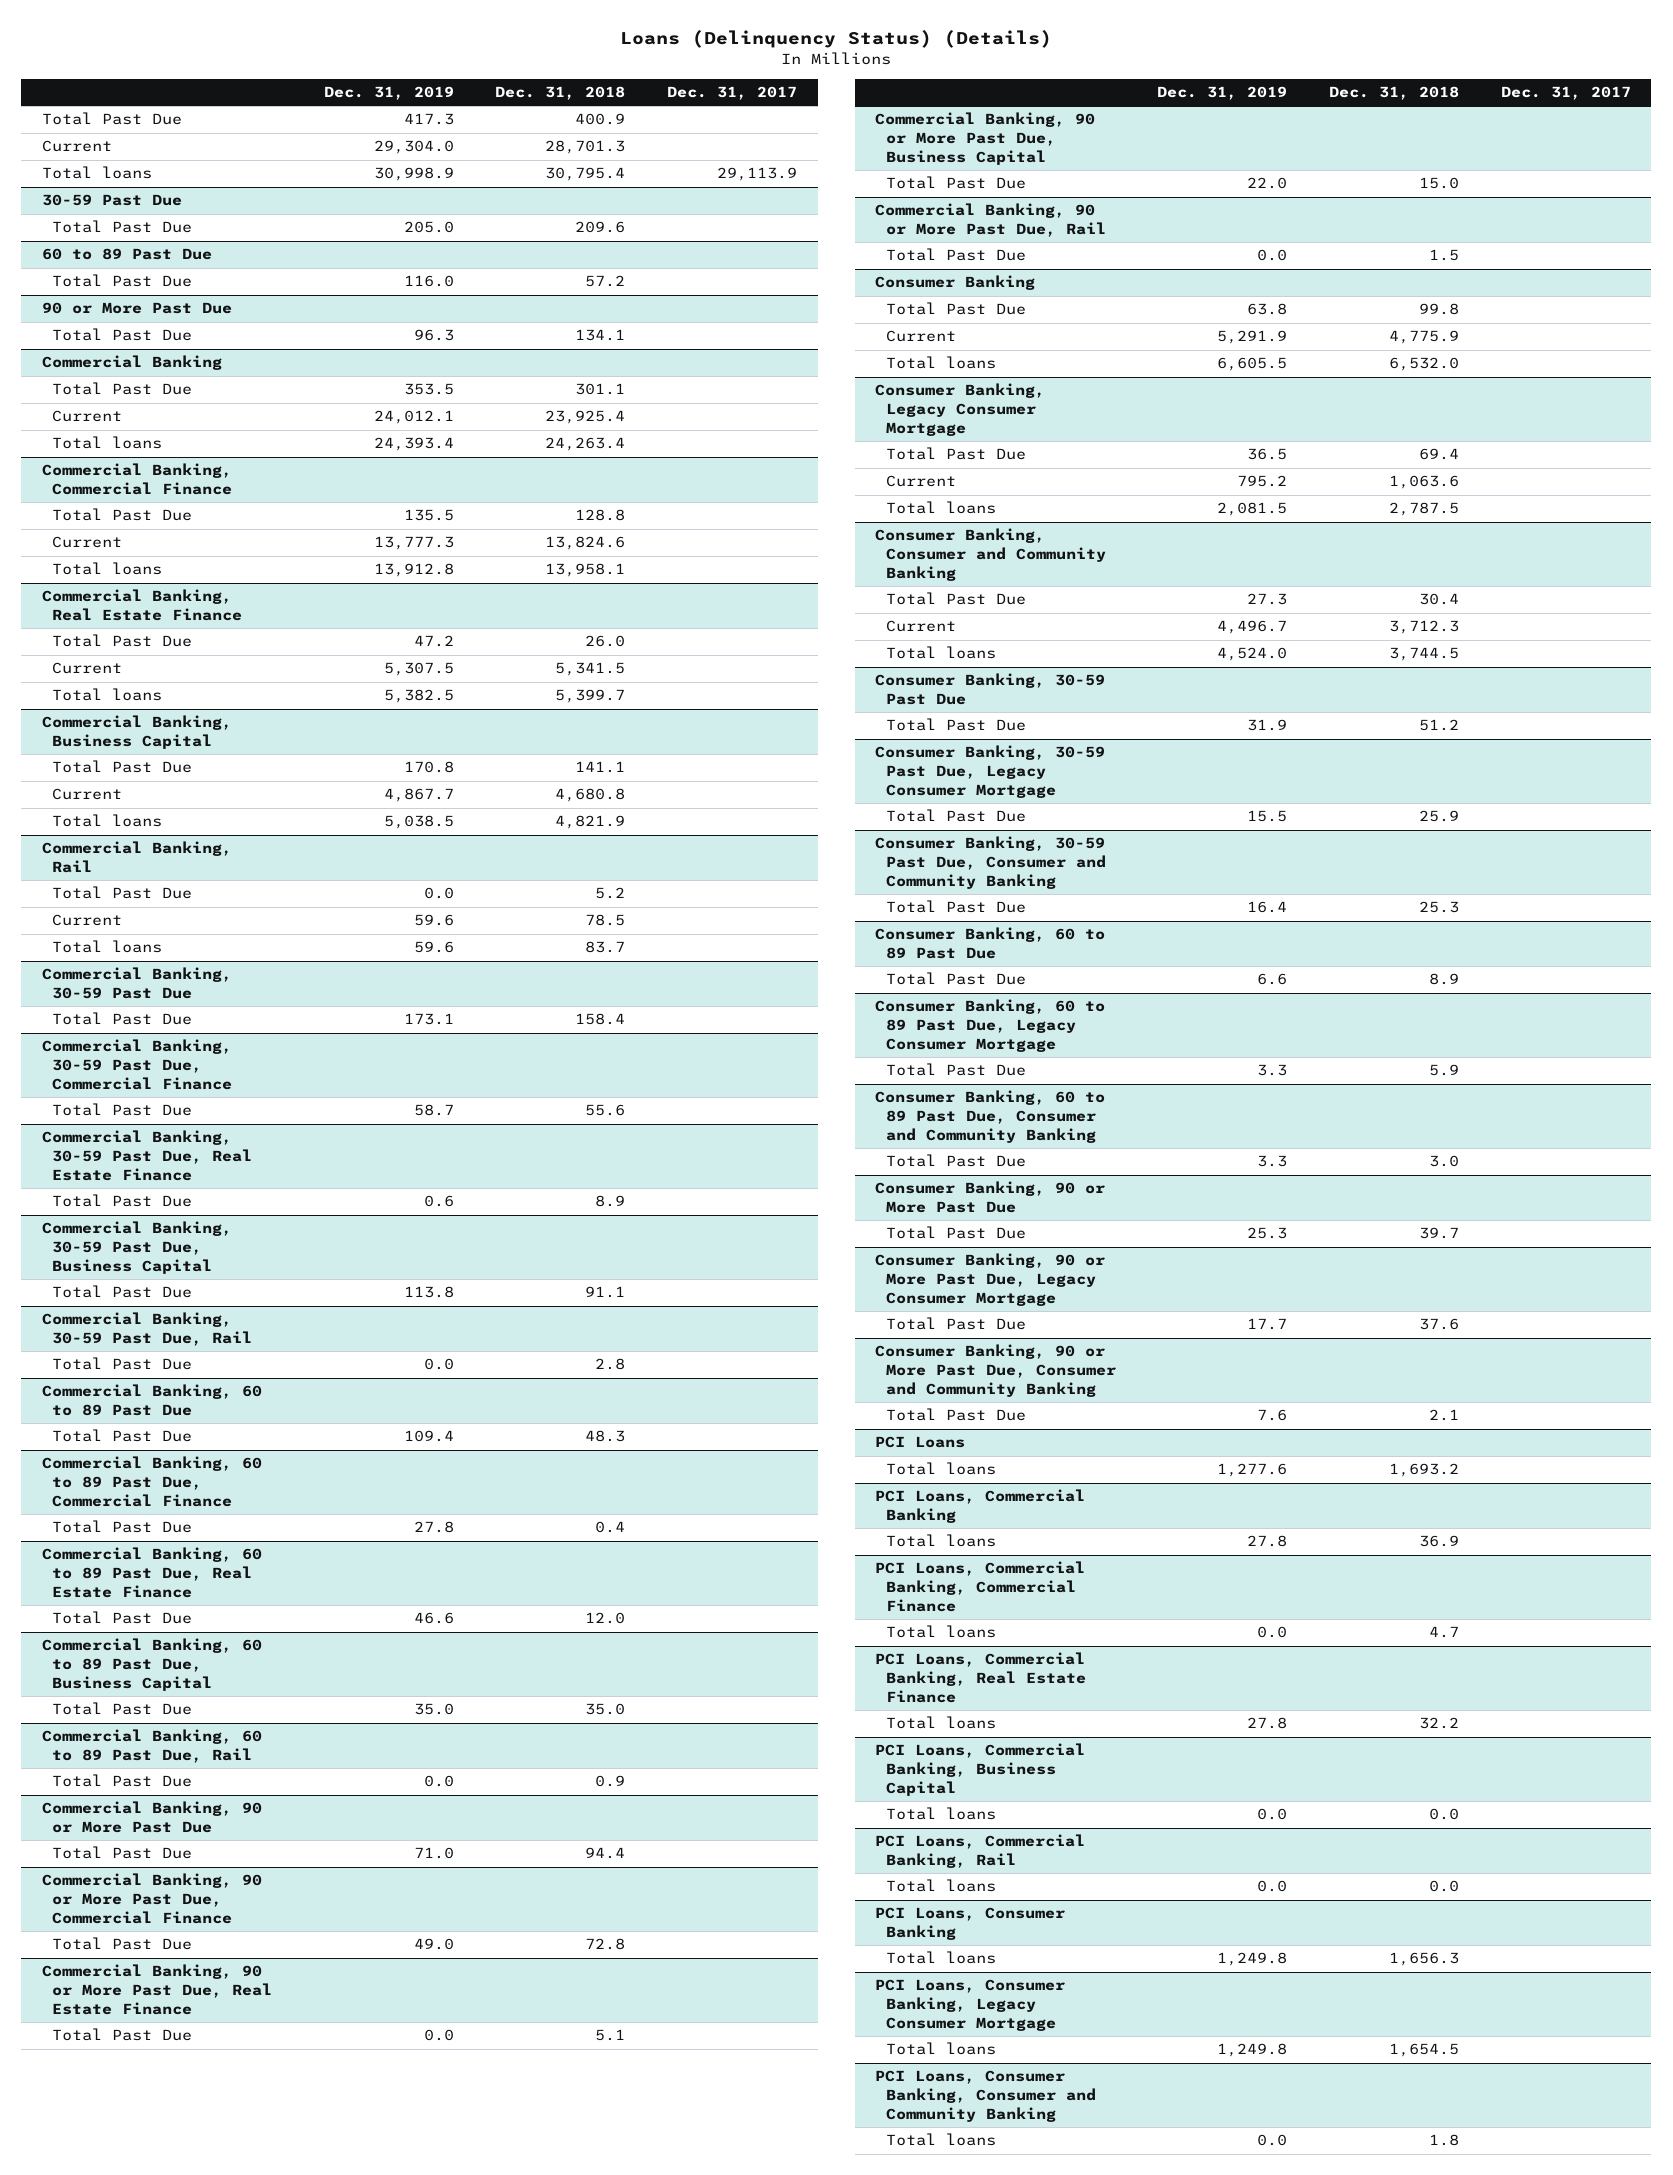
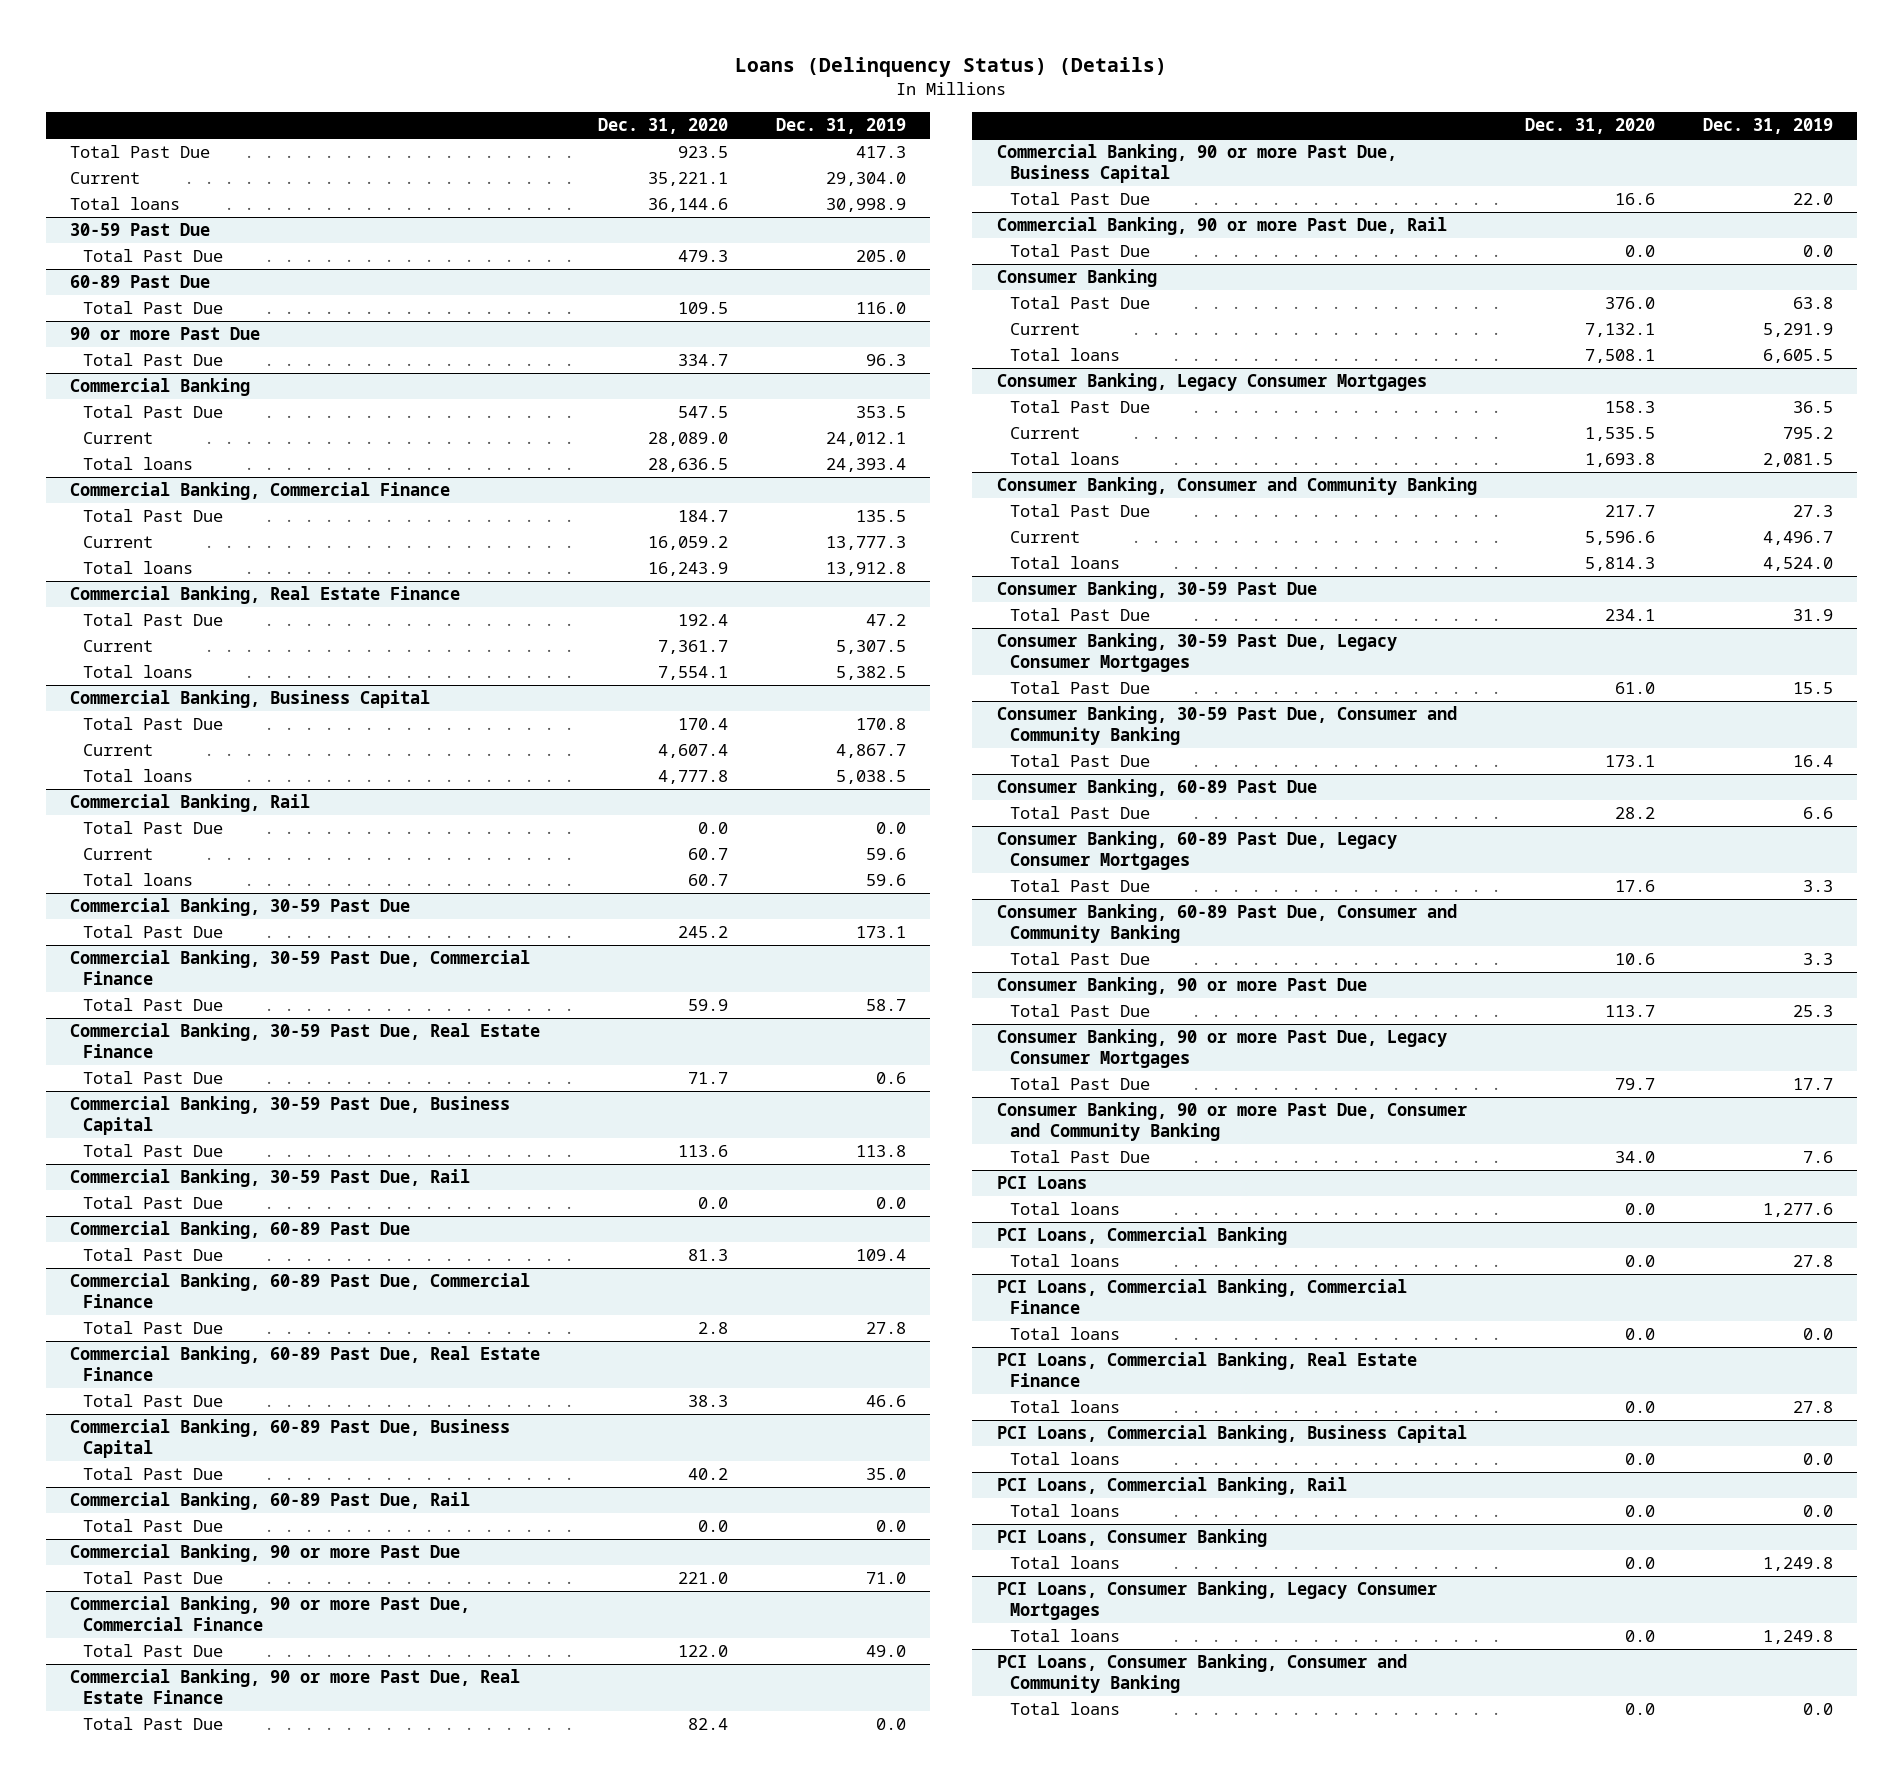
- | Dec. 31, 2019 | Dec. 31, 2018 | Dec. 31, 2017
+ | Dec. 31, 2020 | Dec. 31, 2019
- 60 to 89 Past Due
+ 60-89 Past Due
- 90 or More Past Due
+ 90 or more Past Due
- Commercial Banking, 60 to 89 Past Due
+ Commercial Banking, 60-89 Past Due
- Commercial Banking, 60 to 89 Past Due, Commercial Finance
+ Commercial Banking, 60-89 Past Due, Commercial Finance
- Commercial Banking, 60 to 89 Past Due, Real Estate Finance
+ Commercial Banking, 60-89 Past Due, Real Estate Finance
- Commercial Banking, 60 to 89 Past Due, Business Capital
+ Commercial Banking, 60-89 Past Due, Business Capital
- Commercial Banking, 60 to 89 Past Due, Rail
+ Commercial Banking, 60-89 Past Due, Rail
- Commercial Banking, 90 or More Past Due
+ Commercial Banking, 90 or more Past Due
- Commercial Banking, 90 or More Past Due, Commercial Finance
+ Commercial Banking, 90 or more Past Due, Commercial Finance
- Commercial Banking, 90 or More Past Due, Real Estate Finance
+ Commercial Banking, 90 or more Past Due, Real Estate Finance
- Commercial Banking, 90 or More Past Due, Business Capital
+ Commercial Banking, 90 or more Past Due, Business Capital
- Commercial Banking, 90 or More Past Due, Rail
+ Commercial Banking, 90 or more Past Due, Rail
- Consumer Banking, Legacy Consumer Mortgage
+ Consumer Banking, Legacy Consumer Mortgages
- Consumer Banking, 30-59 Past Due, Legacy Consumer Mortgage
+ Consumer Banking, 30-59 Past Due, Legacy Consumer Mortgages
- Consumer Banking, 60 to 89 Past Due
+ Consumer Banking, 60-89 Past Due
- Consumer Banking, 60 to 89 Past Due, Legacy Consumer Mortgage
+ Consumer Banking, 60-89 Past Due, Legacy Consumer Mortgages
- Consumer Banking, 60 to 89 Past Due, Consumer and Community Banking
+ Consumer Banking, 60-89 Past Due, Consumer and Community Banking
- Consumer Banking, 90 or More Past Due
+ Consumer Banking, 90 or more Past Due
- Consumer Banking, 90 or More Past Due, Legacy Consumer Mortgage
+ Consumer Banking, 90 or more Past Due, Legacy Consumer Mortgages
- Consumer Banking, 90 or More Past Due, Consumer and Community Banking
+ Consumer Banking, 90 or more Past Due, Consumer and Community Banking
- PCI Loans, Consumer Banking, Legacy Consumer Mortgage
+ PCI Loans, Consumer Banking, Legacy Consumer Mortgages

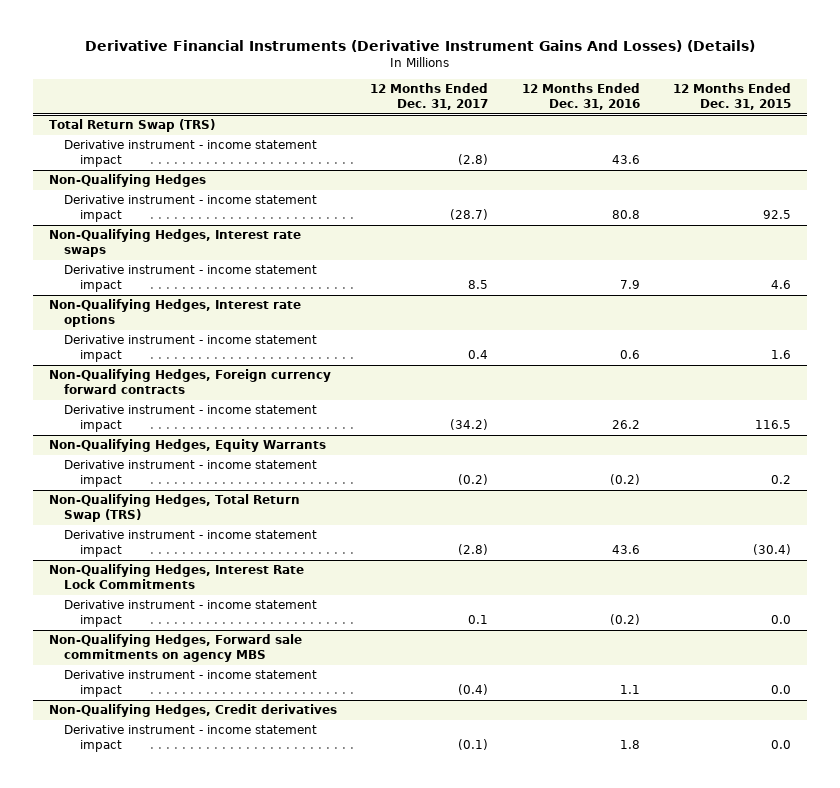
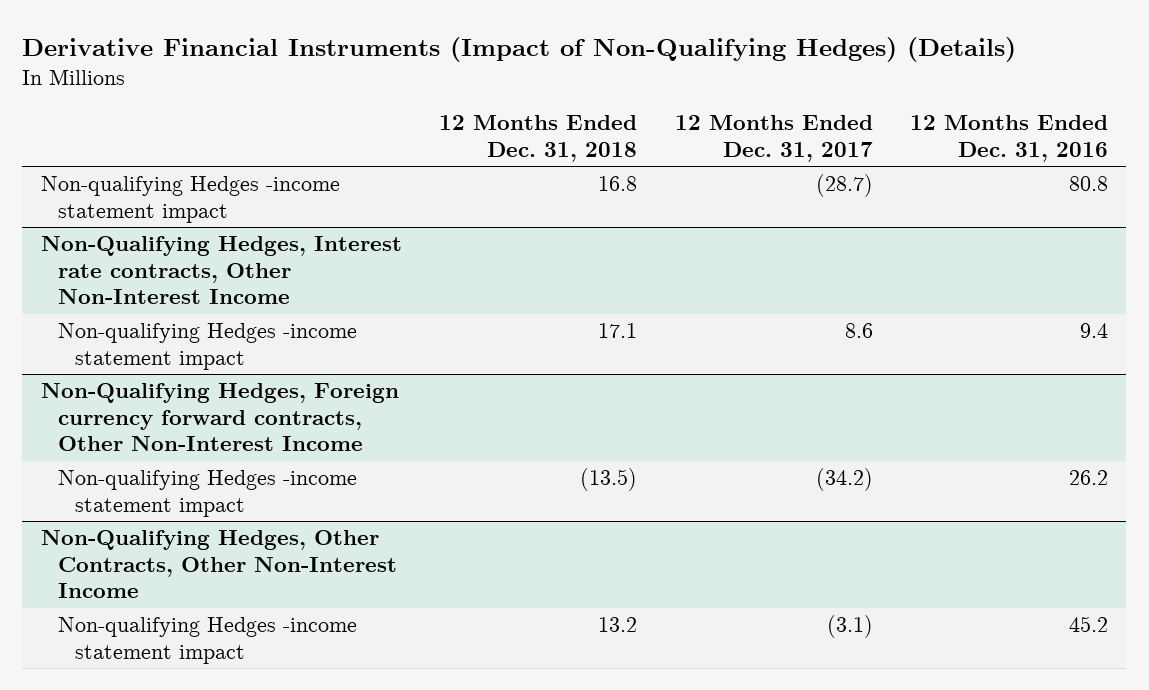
- Derivative Financial Instruments (Derivative Instrument Gains And Losses) (Details)
+ Derivative Financial Instruments (Impact of Non-Qualifying Hedges) (Details)
- | 12 Months Ended Dec. 31, 2017 | 12 Months Ended Dec. 31, 2016 | 12 Months Ended Dec. 31, 2015
+ | 12 Months Ended Dec. 31, 2018 | 12 Months Ended Dec. 31, 2017 | 12 Months Ended Dec. 31, 2016
- Total Return Swap (TRS)
- Derivative instrument - income statement impact | (2.8) | 43.6 |
- Non-Qualifying Hedges
- Derivative instrument - income statement impact | (28.7) | 80.8 | 92.5
- Non-Qualifying Hedges, Interest rate swaps
- Derivative instrument - income statement impact | 8.5 | 7.9 | 4.6
- Non-Qualifying Hedges, Interest rate options
- Derivative instrument - income statement impact | 0.4 | 0.6 | 1.6
- Non-Qualifying Hedges, Foreign currency forward contracts
- Derivative instrument - income statement impact | (34.2) | 26.2 | 116.5
- Non-Qualifying Hedges, Equity Warrants
- Derivative instrument - income statement impact | (0.2) | (0.2) | 0.2
- Non-Qualifying Hedges, Total Return Swap (TRS)
- Derivative instrument - income statement impact | (2.8) | 43.6 | (30.4)
- Non-Qualifying Hedges, Interest Rate Lock Commitments
- Derivative instrument - income statement impact | 0.1 | (0.2) | 0.0
- Non-Qualifying Hedges, Forward sale commitments on agency MBS
- Derivative instrument - income statement impact | (0.4) | 1.1 | 0.0
- Non-Qualifying Hedges, Credit derivatives
- Derivative instrument - income statement impact | (0.1) | 1.8 | 0.0
+ Non-qualifying Hedges -income statement impact | 16.8 | (28.7) | 80.8
+ Non-Qualifying Hedges, Interest rate contracts, Other Non-Interest Income
+ Non-qualifying Hedges -income statement impact | 17.1 | 8.6 | 9.4
+ Non-Qualifying Hedges, Foreign currency forward contracts, Other Non-Interest Income
+ Non-qualifying Hedges -income statement impact | (13.5) | (34.2) | 26.2
+ Non-Qualifying Hedges, Other Contracts, Other Non-Interest Income
+ Non-qualifying Hedges -income statement impact | 13.2 | (3.1) | 45.2

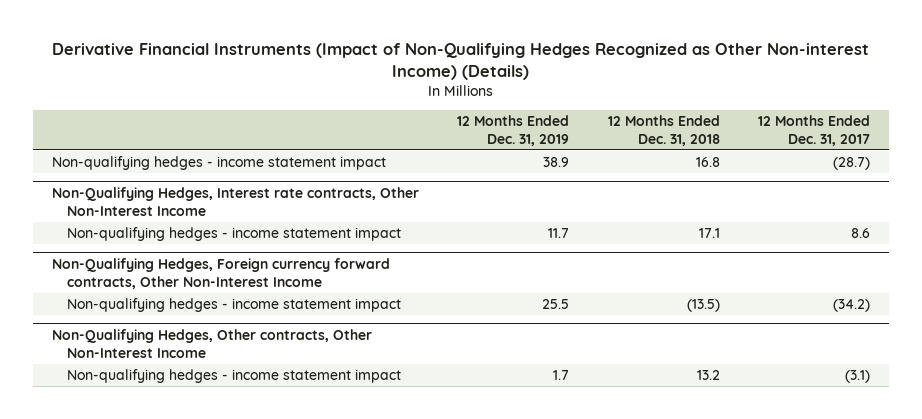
- Derivative Financial Instruments (Impact of Non-Qualifying Hedges) (Details)
+ Derivative Financial Instruments (Impact of Non-Qualifying Hedges Recognized as Other Non-interest Income) (Details)
- | 12 Months Ended Dec. 31, 2018 | 12 Months Ended Dec. 31, 2017 | 12 Months Ended Dec. 31, 2016
+ | 12 Months Ended Dec. 31, 2019 | 12 Months Ended Dec. 31, 2018 | 12 Months Ended Dec. 31, 2017
- Non-qualifying Hedges -income statement impact | 16.8 | (28.7) | 80.8
+ Non-qualifying hedges - income statement impact | 38.9 | 16.8 | (28.7)
@ Non-Qualifying Hedges, Interest rate contracts, Other Non-Interest Income
- Non-qualifying Hedges -income statement impact | 17.1 | 8.6 | 9.4
+ Non-qualifying hedges - income statement impact | 11.7 | 17.1 | 8.6
@ Non-Qualifying Hedges, Foreign currency forward contracts, Other Non-Interest Income
- Non-qualifying Hedges -income statement impact | (13.5) | (34.2) | 26.2
- Non-Qualifying Hedges, Other Contracts, Other Non-Interest Income
- Non-qualifying Hedges -income statement impact | 13.2 | (3.1) | 45.2
@ Non-Qualifying Hedges, Foreign currency forward contracts, Other Non-Interest Income
+ Non-qualifying hedges - income statement impact | 25.5 | (13.5) | (34.2)
+ Non-Qualifying Hedges, Other contracts, Other Non-Interest Income
+ Non-qualifying hedges - income statement impact | 1.7 | 13.2 | (3.1)

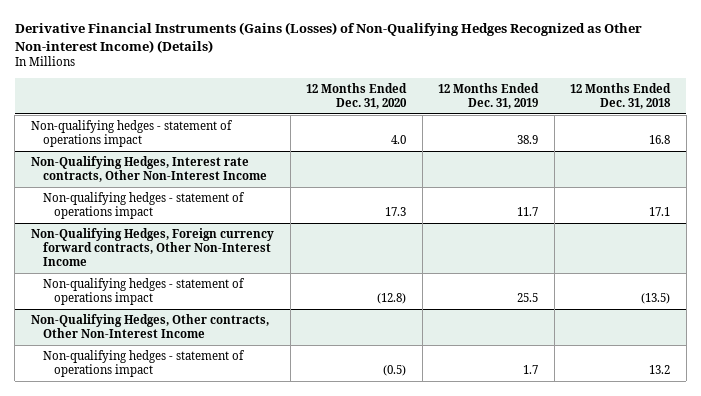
- Derivative Financial Instruments (Impact of Non-Qualifying Hedges Recognized as Other Non-interest Income) (Details)
+ Derivative Financial Instruments (Gains (Losses) of Non-Qualifying Hedges Recognized as Other Non-interest Income) (Details)
- | 12 Months Ended Dec. 31, 2019 | 12 Months Ended Dec. 31, 2018 | 12 Months Ended Dec. 31, 2017
+ | 12 Months Ended Dec. 31, 2020 | 12 Months Ended Dec. 31, 2019 | 12 Months Ended Dec. 31, 2018
- Non-qualifying hedges - income statement impact | 38.9 | 16.8 | (28.7)
+ Non-qualifying hedges - statement of operations impact | 4.0 | 38.9 | 16.8
@ Non-Qualifying Hedges, Interest rate contracts, Other Non-Interest Income
- Non-qualifying hedges - income statement impact | 11.7 | 17.1 | 8.6
+ Non-qualifying hedges - statement of operations impact | 17.3 | 11.7 | 17.1
@ Non-Qualifying Hedges, Foreign currency forward contracts, Other Non-Interest Income
- Non-qualifying hedges - income statement impact | 25.5 | (13.5) | (34.2)
+ Non-qualifying hedges - statement of operations impact | (12.8) | 25.5 | (13.5)
@ Non-Qualifying Hedges, Other contracts, Other Non-Interest Income
- Non-qualifying hedges - income statement impact | 1.7 | 13.2 | (3.1)
+ Non-qualifying hedges - statement of operations impact | (0.5) | 1.7 | 13.2

